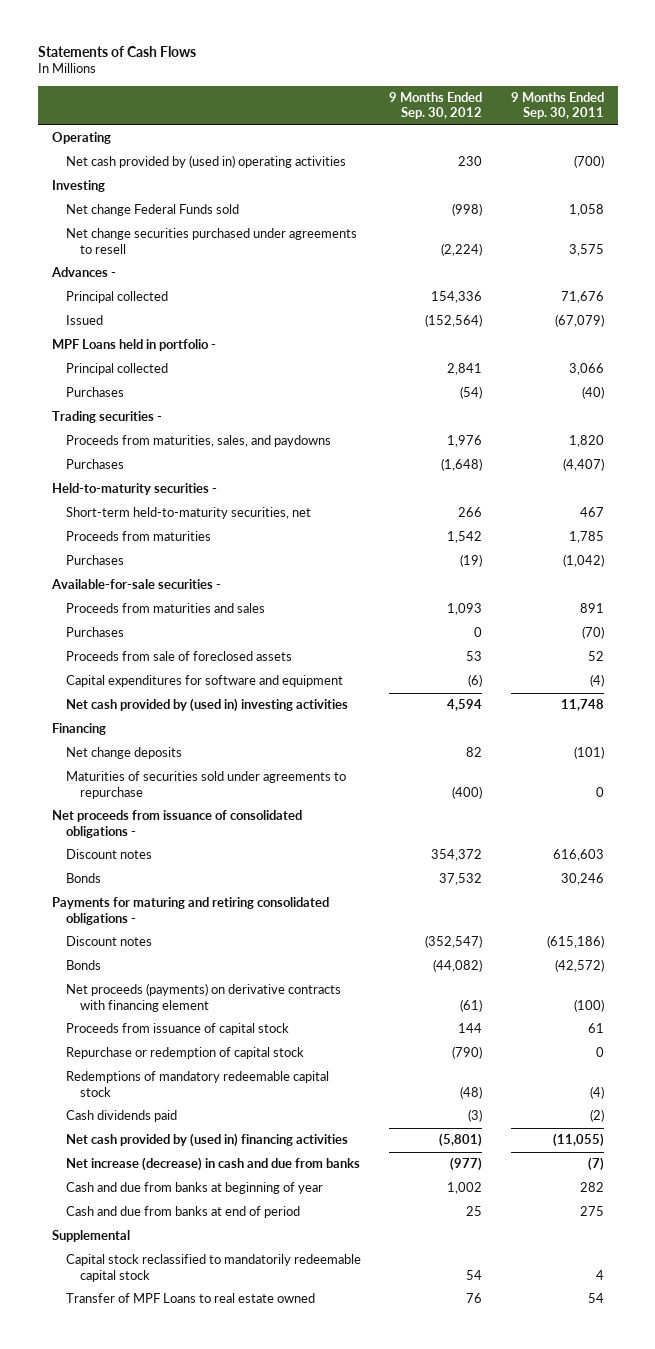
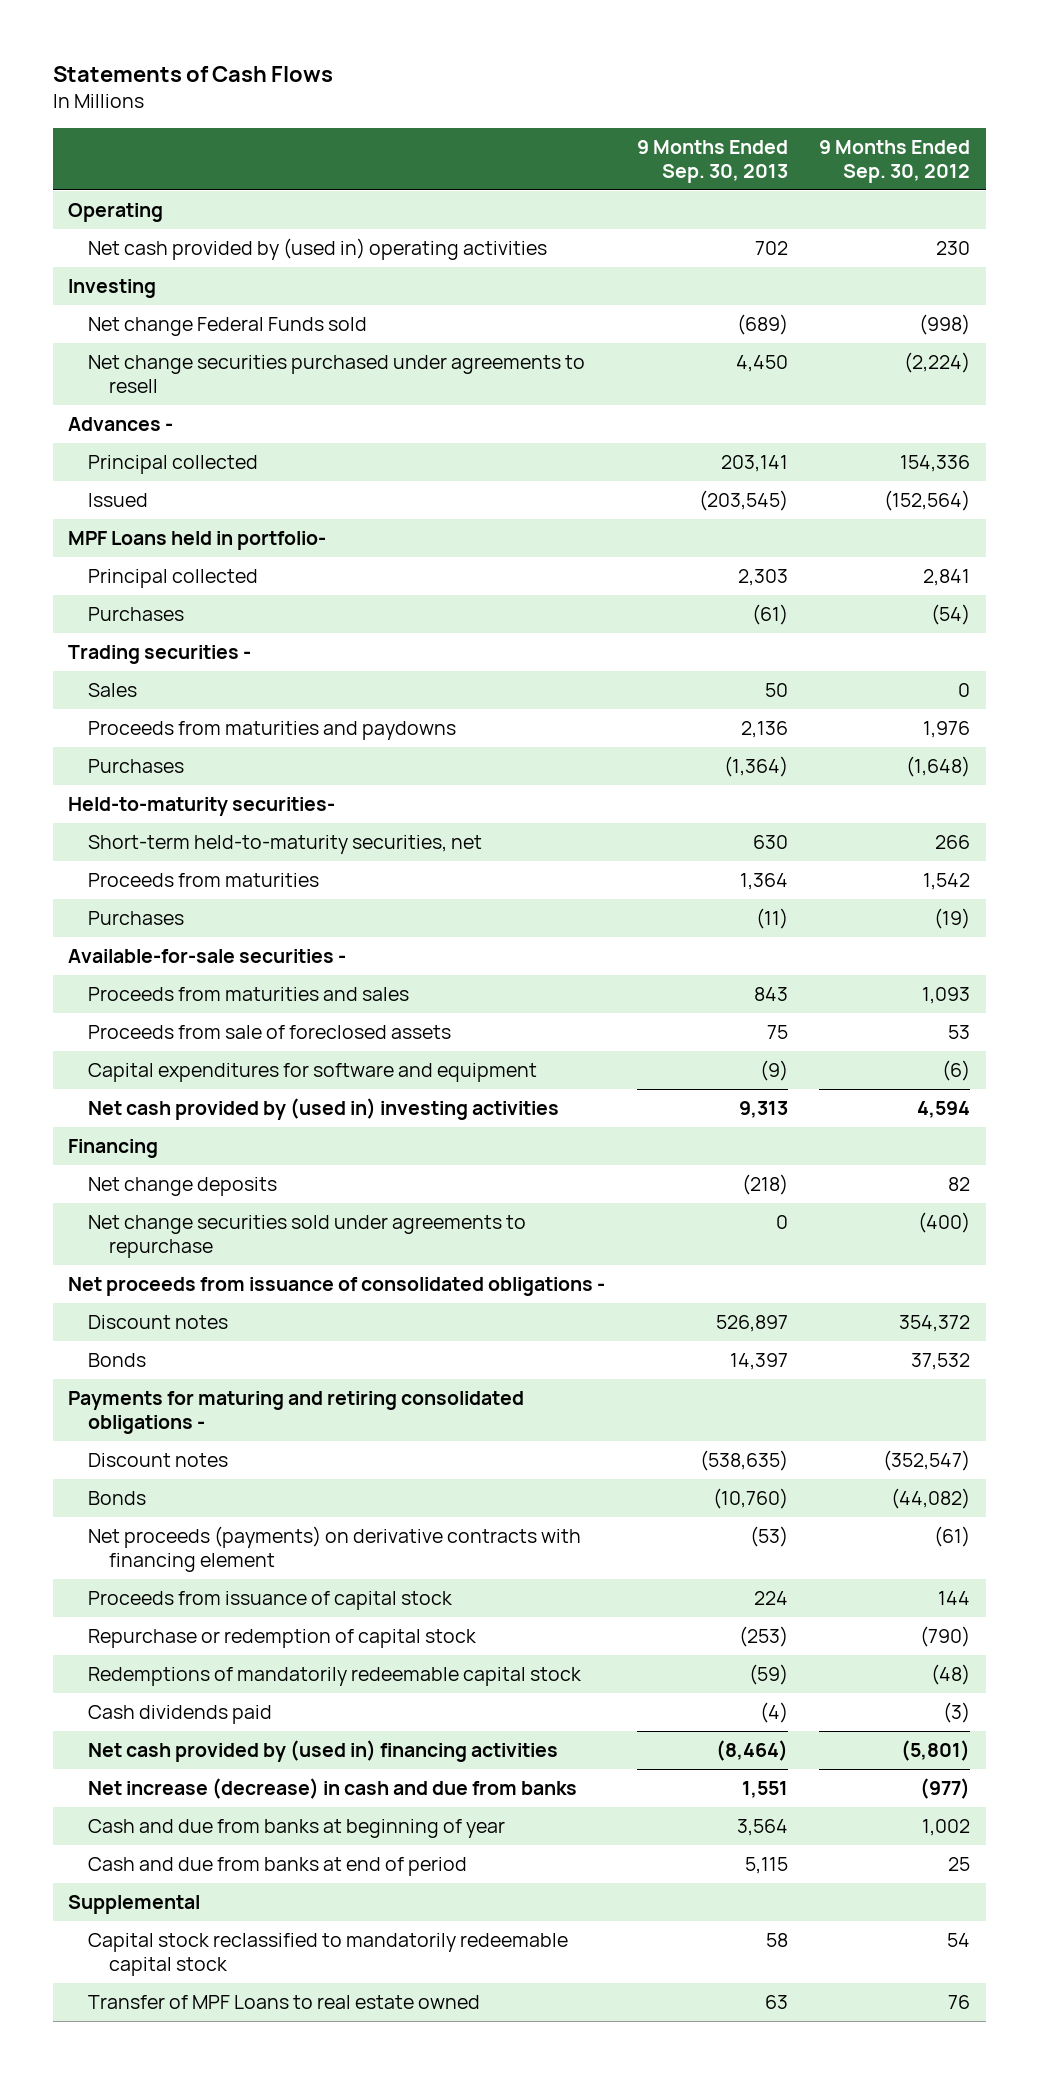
- | 9 Months Ended Sep. 30, 2012 | 9 Months Ended Sep. 30, 2011
+ | 9 Months Ended Sep. 30, 2013 | 9 Months Ended Sep. 30, 2012
- MPF Loans held in portfolio -
+ MPF Loans held in portfolio-
- Proceeds from maturities, sales, and paydowns | 1,976 | 1,820
+ Sales | 50 | 0
+ Proceeds from maturities and paydowns | 2,136 | 1,976
- Held-to-maturity securities -
+ Held-to-maturity securities-
- Purchases | 0 | (70)
- Maturities of securities sold under agreements to repurchase | (400) | 0
+ Net change securities sold under agreements to repurchase | 0 | (400)
- Redemptions of mandatory redeemable capital stock | (48) | (4)
+ Redemptions of mandatorily redeemable capital stock | (59) | (48)

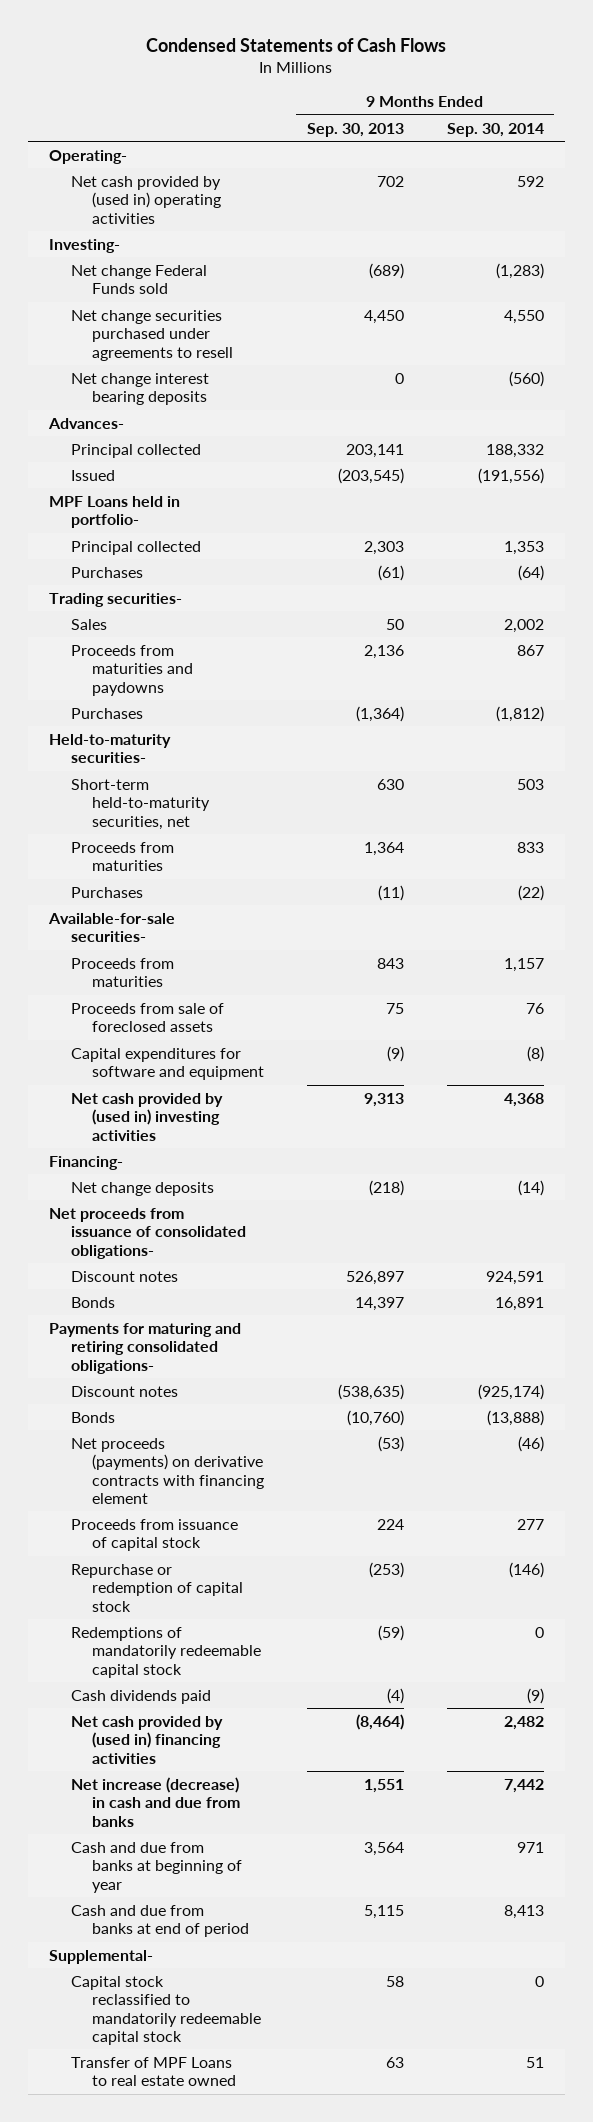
- Statements of Cash Flows
+ Condensed Statements of Cash Flows
- | 9 Months Ended Sep. 30, 2013 | 9 Months Ended Sep. 30, 2012
+ | 9 Months Ended Sep. 30, 2013 | 9 Months Ended Sep. 30, 2014
- Operating
+ Operating-
- Investing
+ Investing-
- Advances -
+ Net change interest bearing deposits | 0 | (560)
+ Advances-
- Trading securities -
+ Trading securities-
- Available-for-sale securities -
- Proceeds from maturities and sales | 843 | 1,093
+ Available-for-sale securities-
+ Proceeds from maturities | 843 | 1,157
- Financing
+ Financing-
- Net change securities sold under agreements to repurchase | 0 | (400)
- Net proceeds from issuance of consolidated obligations -
+ Net proceeds from issuance of consolidated obligations-
- Payments for maturing and retiring consolidated obligations -
+ Payments for maturing and retiring consolidated obligations-
- Supplemental
+ Supplemental-

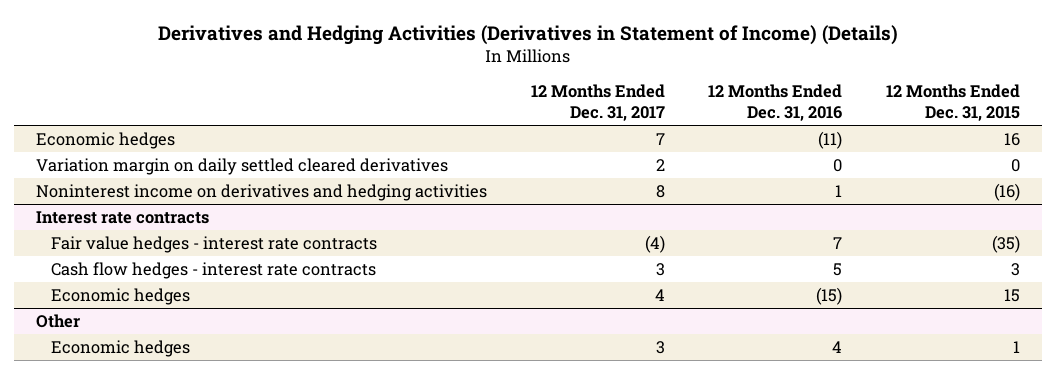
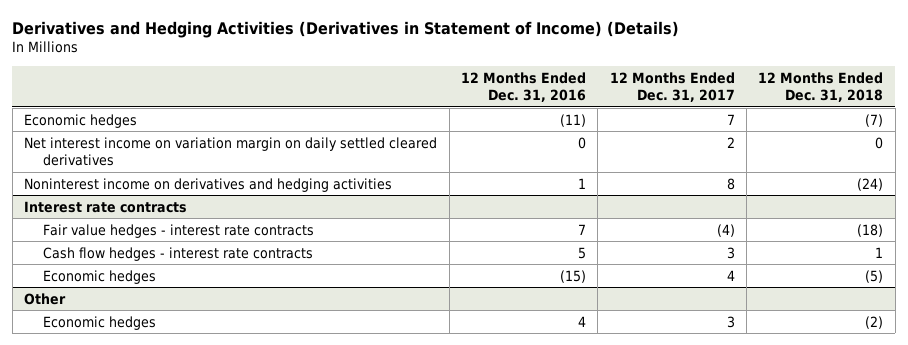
- | 12 Months Ended Dec. 31, 2017 | 12 Months Ended Dec. 31, 2016 | 12 Months Ended Dec. 31, 2015
+ | 12 Months Ended Dec. 31, 2016 | 12 Months Ended Dec. 31, 2017 | 12 Months Ended Dec. 31, 2018
- Variation margin on daily settled cleared derivatives | 2 | 0 | 0
+ Net interest income on variation margin on daily settled cleared derivatives | 0 | 2 | 0

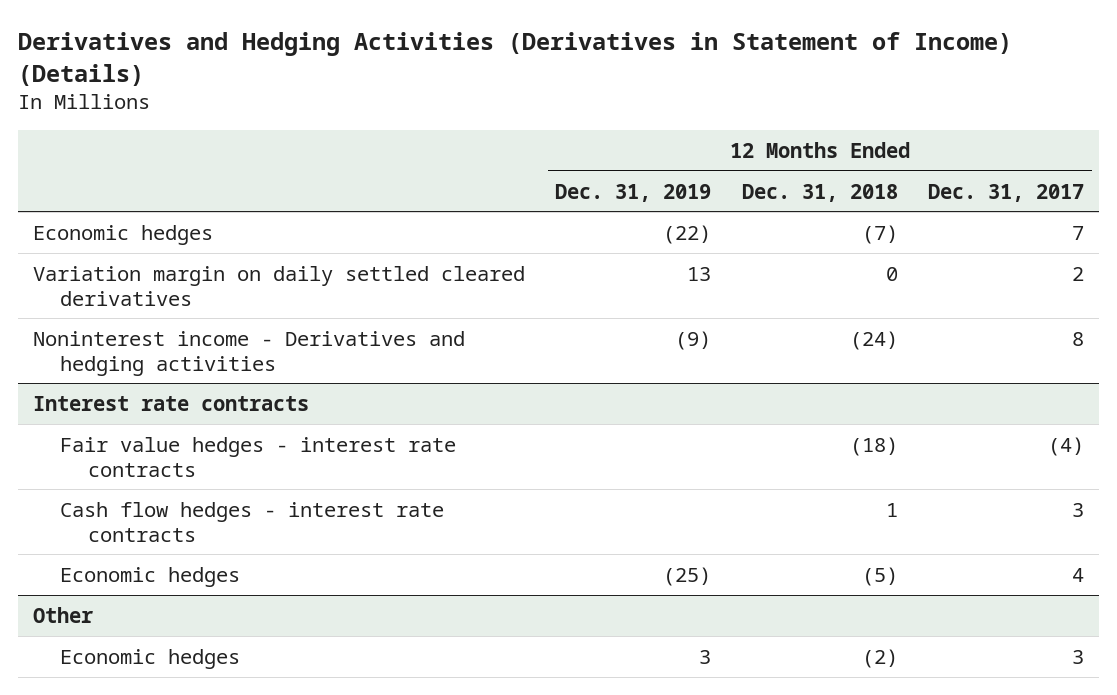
- | 12 Months Ended Dec. 31, 2016 | 12 Months Ended Dec. 31, 2017 | 12 Months Ended Dec. 31, 2018
+ | 12 Months Ended Dec. 31, 2019 | 12 Months Ended Dec. 31, 2018 | 12 Months Ended Dec. 31, 2017
- Net interest income on variation margin on daily settled cleared derivatives | 0 | 2 | 0
- Noninterest income on derivatives and hedging activities | 1 | 8 | (24)
+ Variation margin on daily settled cleared derivatives | 13 | 0 | 2
+ Noninterest income - Derivatives and hedging activities | (9) | (24) | 8

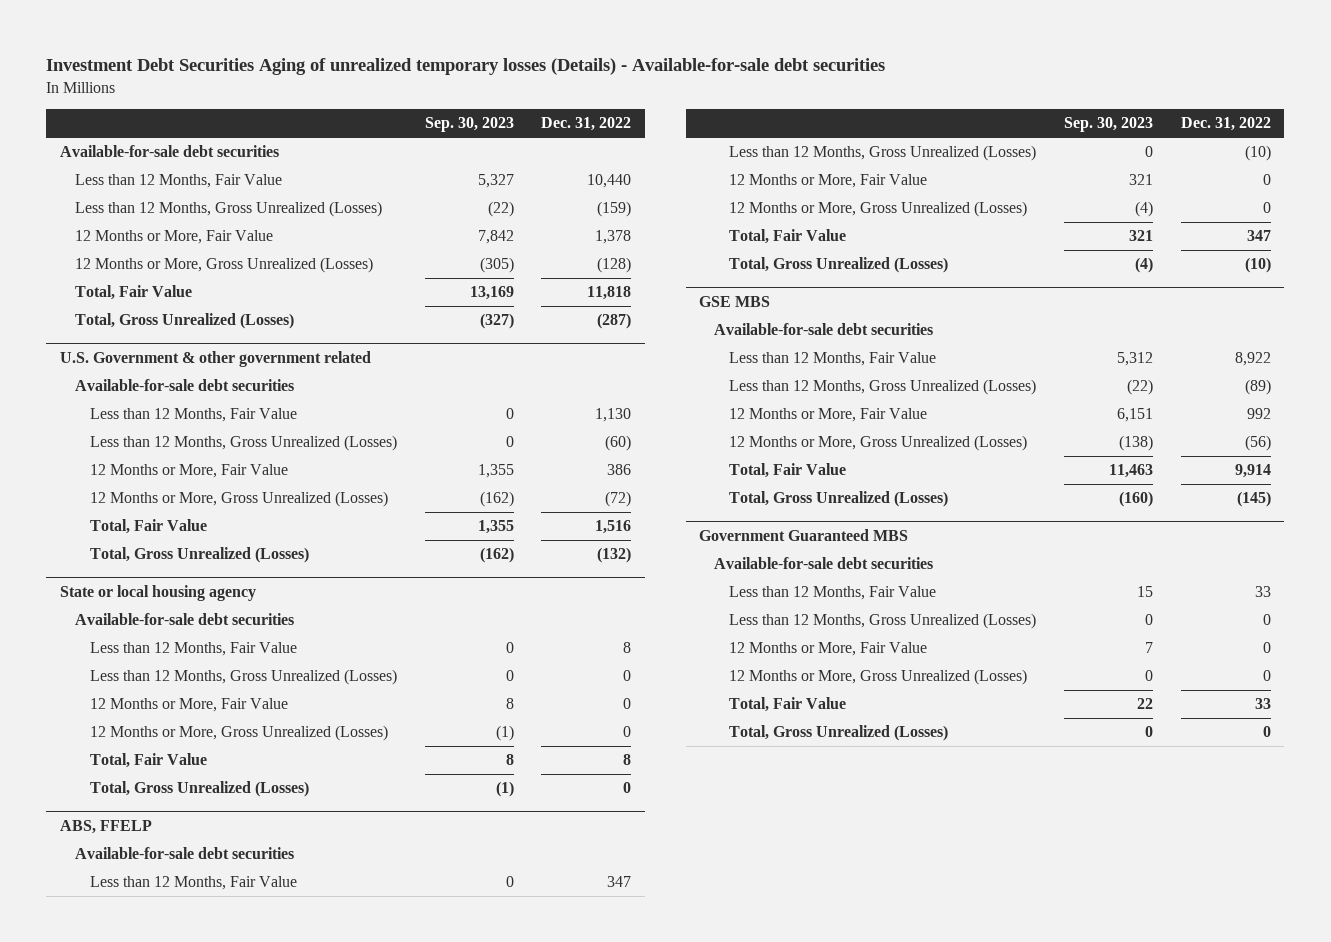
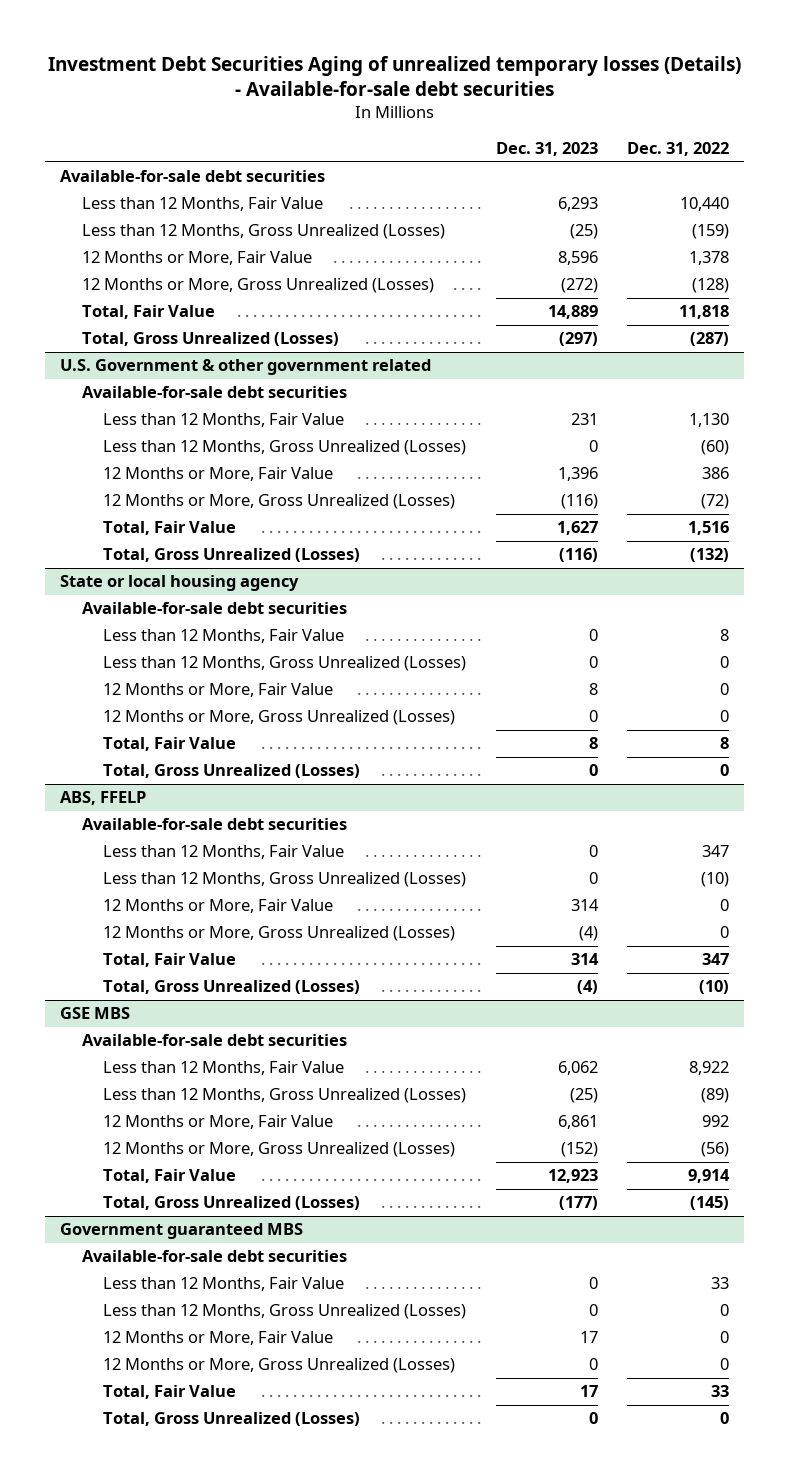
- | Sep. 30, 2023 | Dec. 31, 2022
+ | Dec. 31, 2023 | Dec. 31, 2022
- Government Guaranteed MBS
+ Government guaranteed MBS

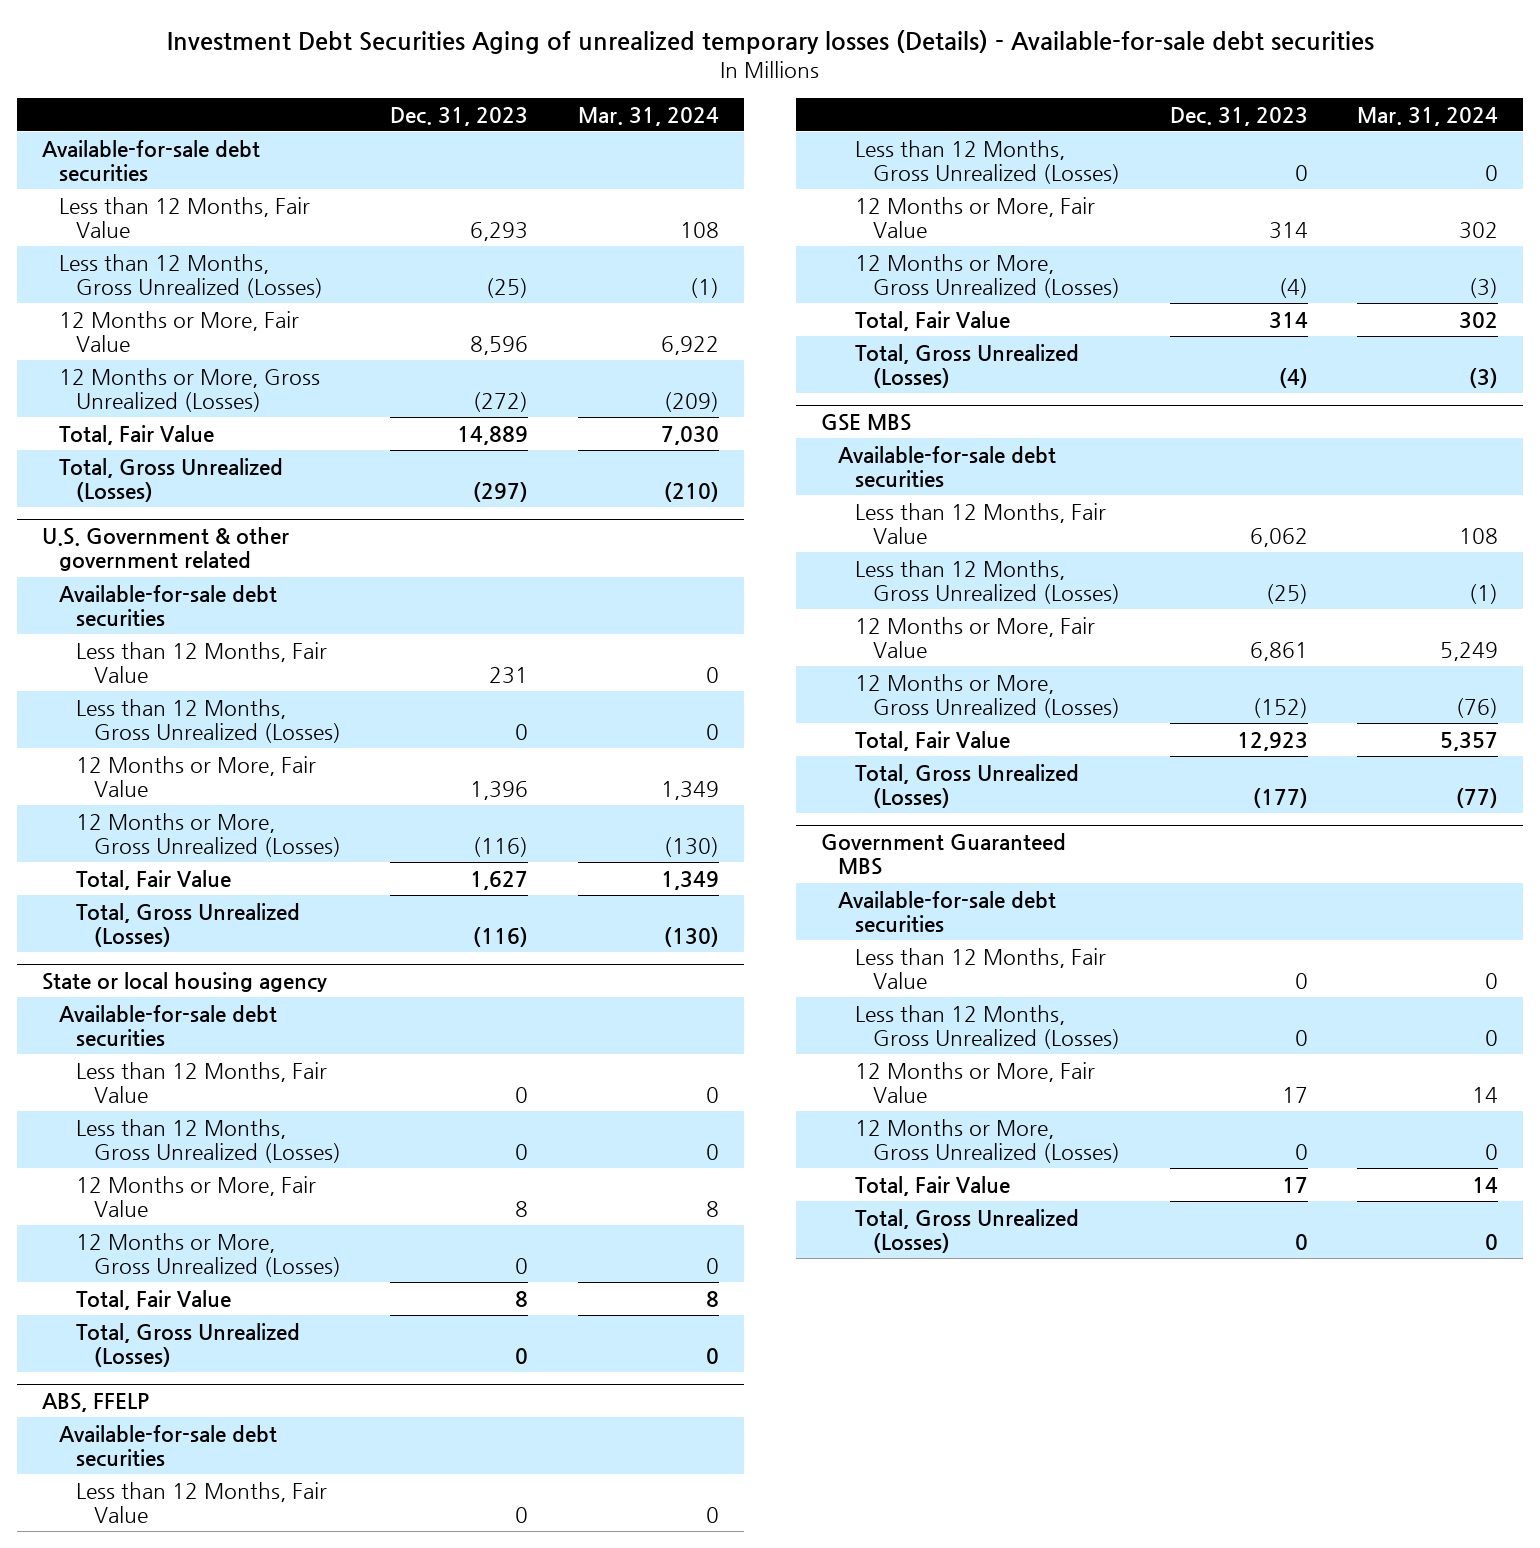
- | Dec. 31, 2023 | Dec. 31, 2022
+ | Dec. 31, 2023 | Mar. 31, 2024
- Government guaranteed MBS
+ Government Guaranteed MBS

